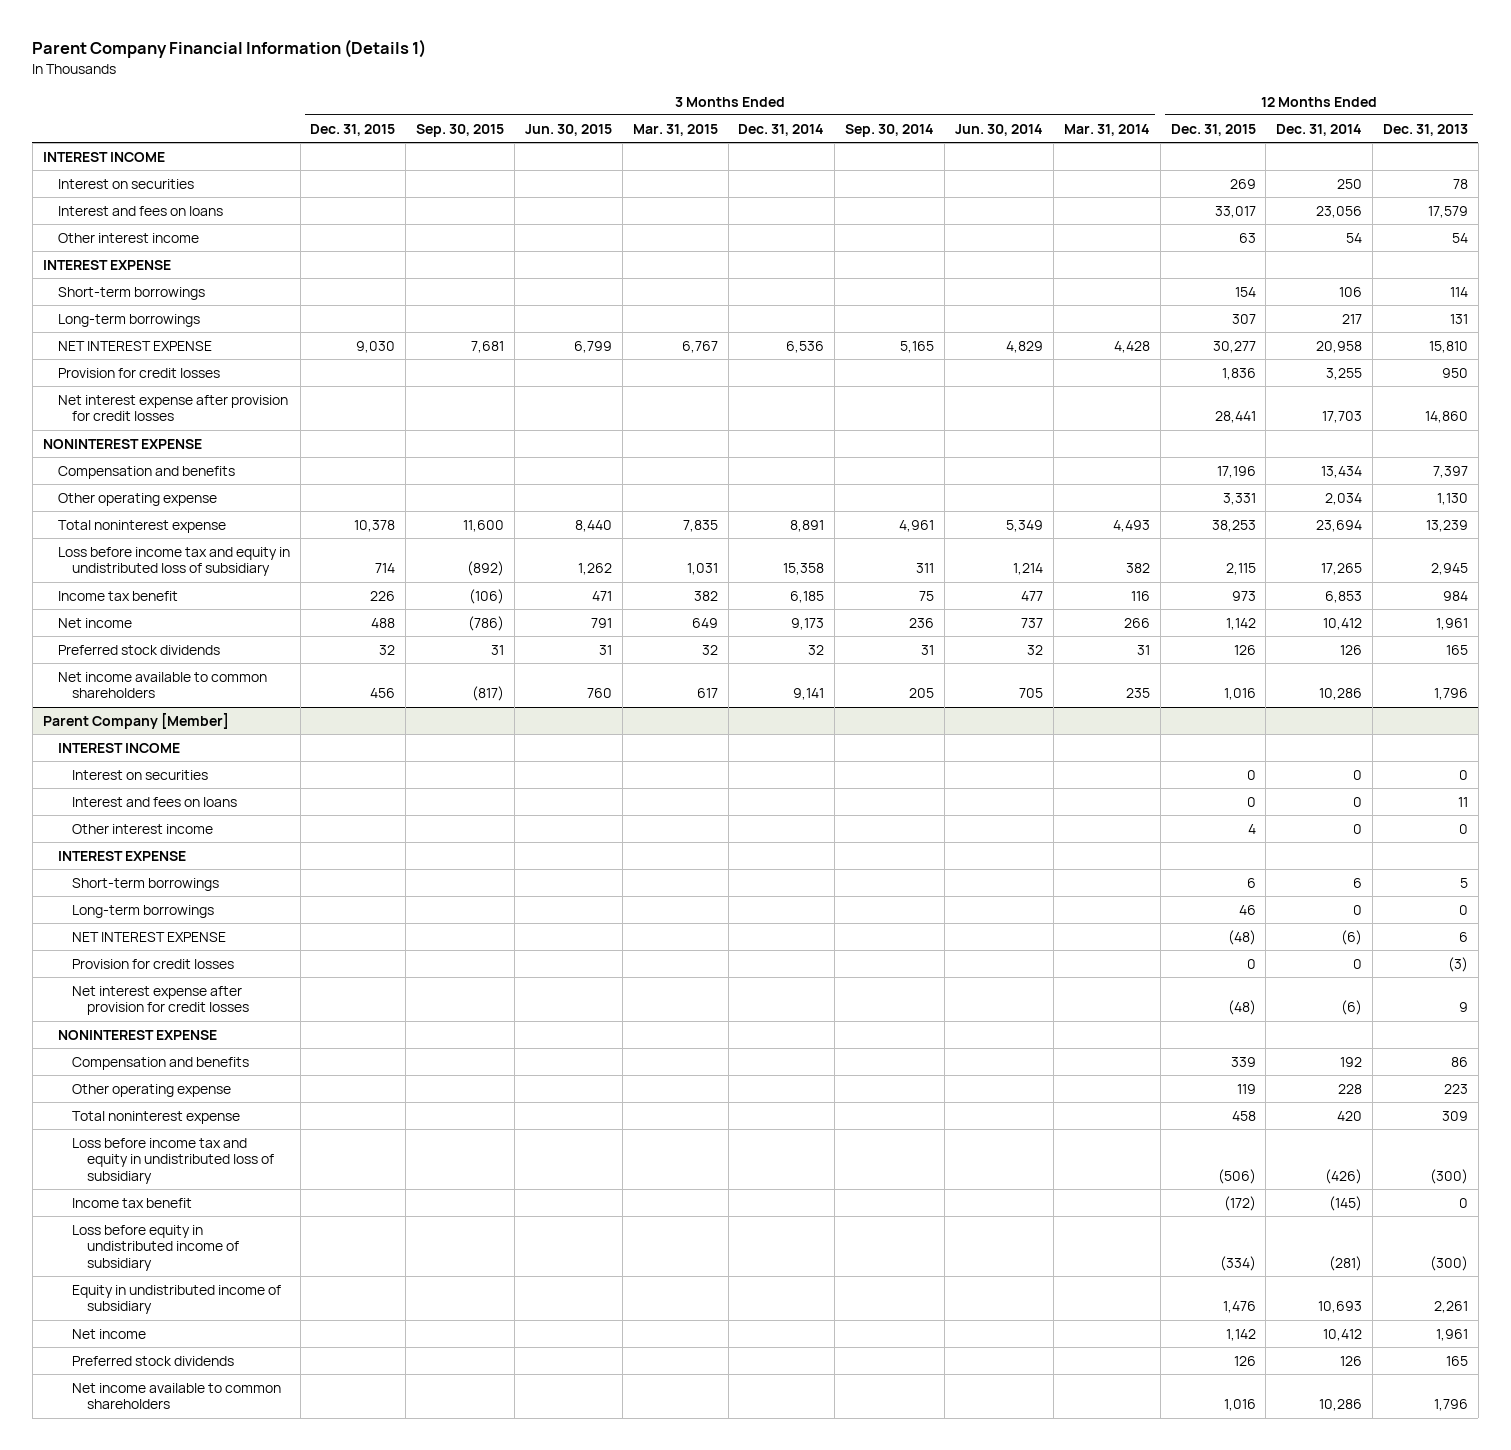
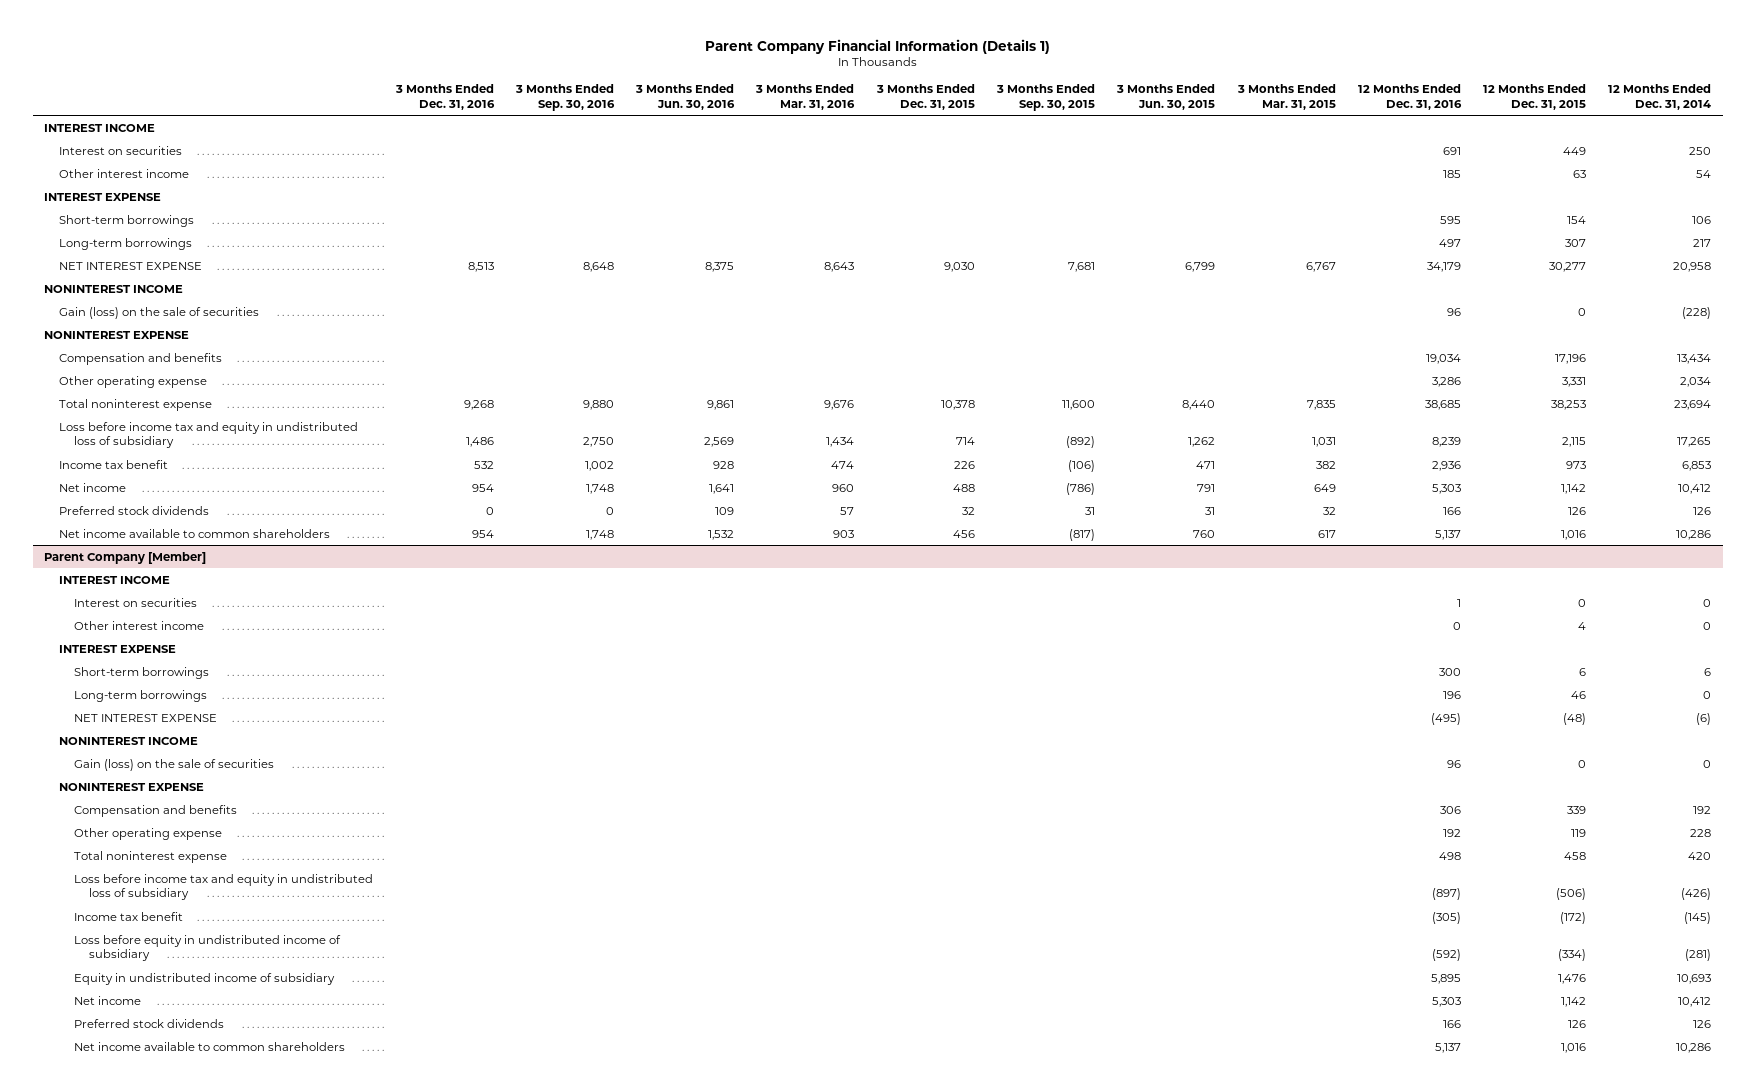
- | 3 Months Ended Dec. 31, 2015 | 3 Months Ended Sep. 30, 2015 | 3 Months Ended Jun. 30, 2015 | 3 Months Ended Mar. 31, 2015 | 3 Months Ended Dec. 31, 2014 | 3 Months Ended Sep. 30, 2014 | 3 Months Ended Jun. 30, 2014 | 3 Months Ended Mar. 31, 2014 | 12 Months Ended Dec. 31, 2015 | 12 Months Ended Dec. 31, 2014 | 12 Months Ended Dec. 31, 2013
+ | 3 Months Ended Dec. 31, 2016 | 3 Months Ended Sep. 30, 2016 | 3 Months Ended Jun. 30, 2016 | 3 Months Ended Mar. 31, 2016 | 3 Months Ended Dec. 31, 2015 | 3 Months Ended Sep. 30, 2015 | 3 Months Ended Jun. 30, 2015 | 3 Months Ended Mar. 31, 2015 | 12 Months Ended Dec. 31, 2016 | 12 Months Ended Dec. 31, 2015 | 12 Months Ended Dec. 31, 2014
- Interest on securities | | | | | | | | | 269 | 250 | 78
- Interest and fees on loans | | | | | | | | | 33,017 | 23,056 | 17,579
+ Interest on securities | | | | | | | | | 691 | 449 | 250
- Provision for credit losses | | | | | | | | | 1,836 | 3,255 | 950
- Net interest expense after provision for credit losses | | | | | | | | | 28,441 | 17,703 | 14,860
+ NONINTEREST INCOME
+ Gain (loss) on the sale of securities | | | | | | | | | 96 | 0 | (228)
@ Parent Company [Member]
- Interest and fees on loans | | | | | | | | | 0 | 0 | 11
- Provision for credit losses | | | | | | | | | 0 | 0 | (3)
- Net interest expense after provision for credit losses | | | | | | | | | (48) | (6) | 9
+ NONINTEREST INCOME
+ Gain (loss) on the sale of securities | | | | | | | | | 96 | 0 | 0

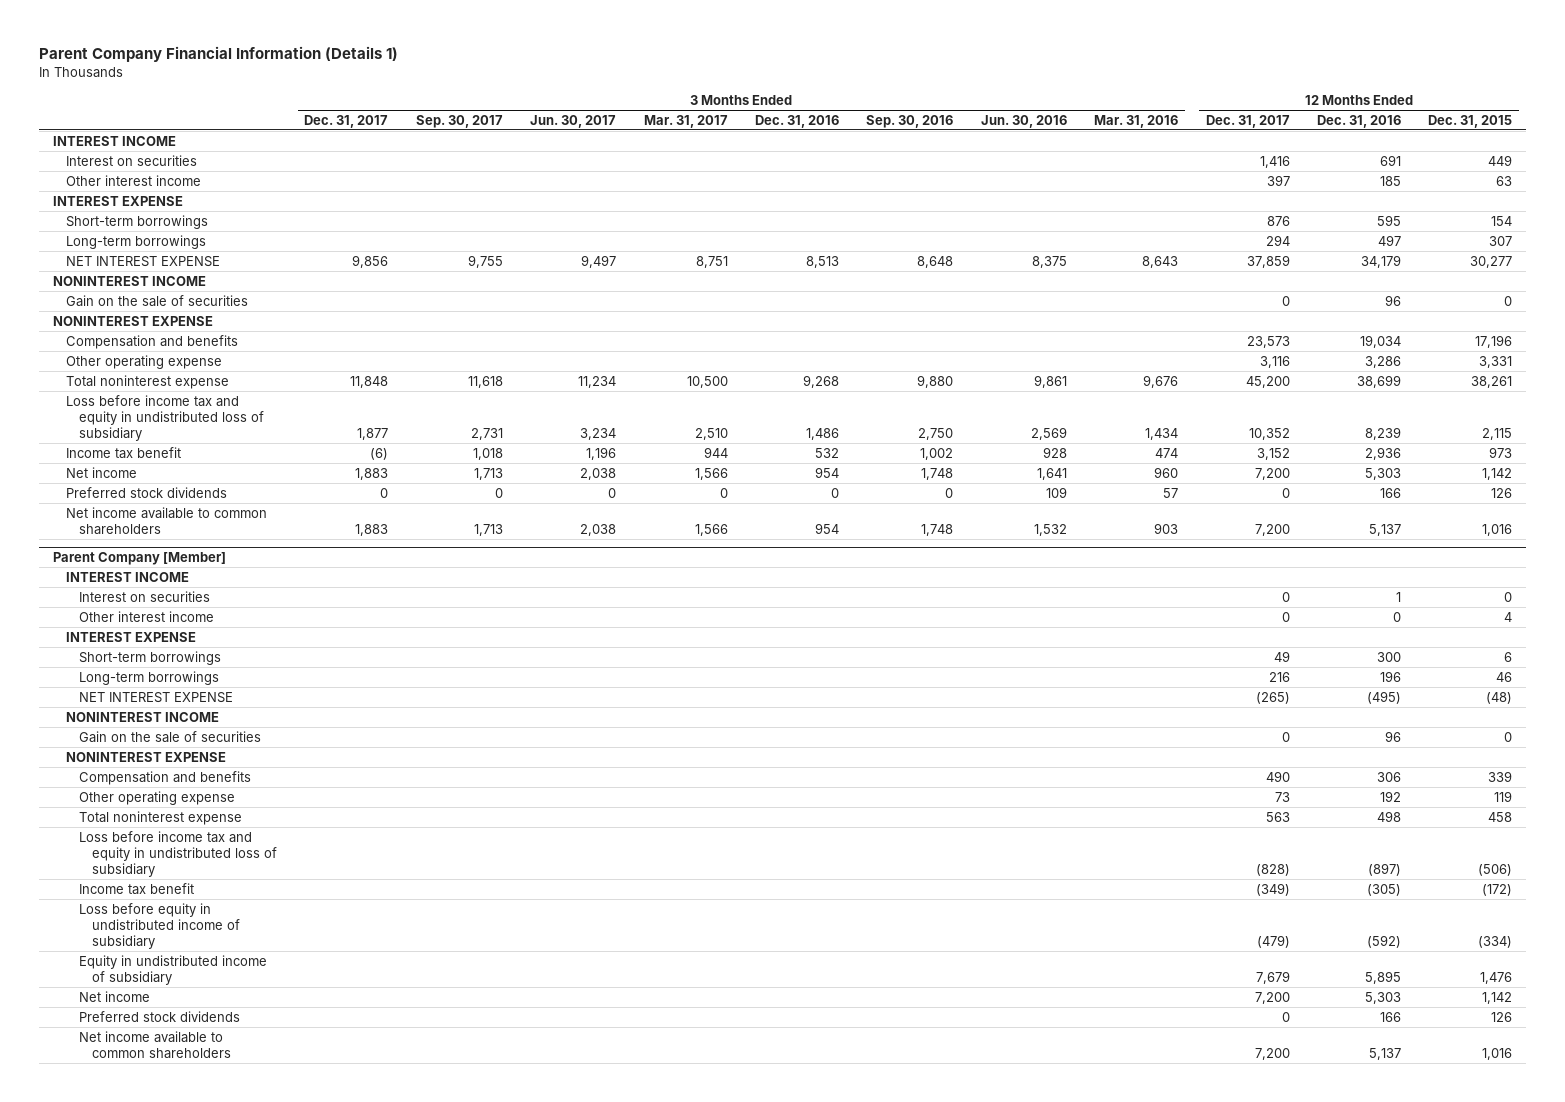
- | 3 Months Ended Dec. 31, 2016 | 3 Months Ended Sep. 30, 2016 | 3 Months Ended Jun. 30, 2016 | 3 Months Ended Mar. 31, 2016 | 3 Months Ended Dec. 31, 2015 | 3 Months Ended Sep. 30, 2015 | 3 Months Ended Jun. 30, 2015 | 3 Months Ended Mar. 31, 2015 | 12 Months Ended Dec. 31, 2016 | 12 Months Ended Dec. 31, 2015 | 12 Months Ended Dec. 31, 2014
+ | 3 Months Ended Dec. 31, 2017 | 3 Months Ended Sep. 30, 2017 | 3 Months Ended Jun. 30, 2017 | 3 Months Ended Mar. 31, 2017 | 3 Months Ended Dec. 31, 2016 | 3 Months Ended Sep. 30, 2016 | 3 Months Ended Jun. 30, 2016 | 3 Months Ended Mar. 31, 2016 | 12 Months Ended Dec. 31, 2017 | 12 Months Ended Dec. 31, 2016 | 12 Months Ended Dec. 31, 2015
- Gain (loss) on the sale of securities | | | | | | | | | 96 | 0 | (228)
+ Gain on the sale of securities | | | | | | | | | 0 | 96 | 0
- Total noninterest expense | 9,268 | 9,880 | 9,861 | 9,676 | 10,378 | 11,600 | 8,440 | 7,835 | 38,685 | 38,253 | 23,694
+ Total noninterest expense | 11,848 | 11,618 | 11,234 | 10,500 | 9,268 | 9,880 | 9,861 | 9,676 | 45,200 | 38,699 | 38,261
@ Parent Company [Member]
- Gain (loss) on the sale of securities | | | | | | | | | 96 | 0 | 0
+ Gain on the sale of securities | | | | | | | | | 0 | 96 | 0

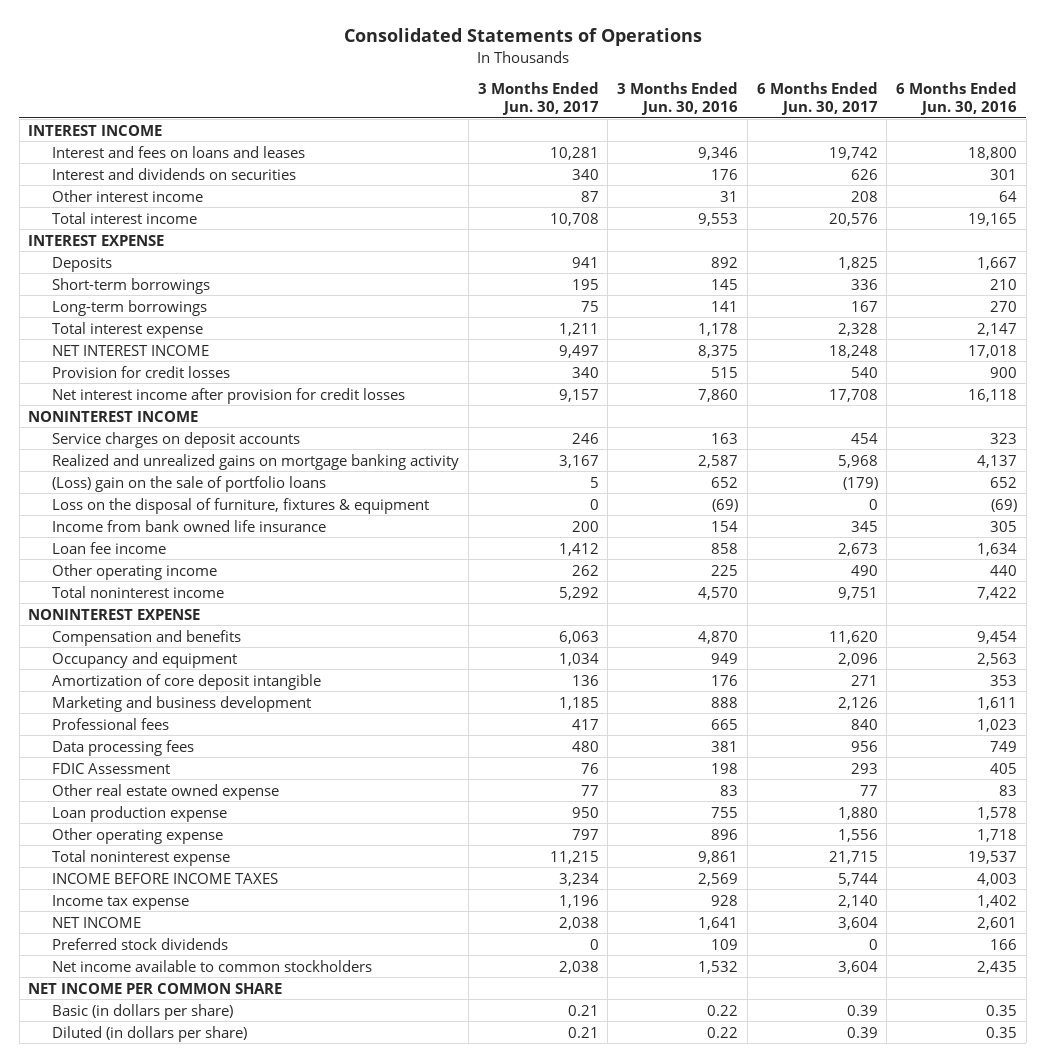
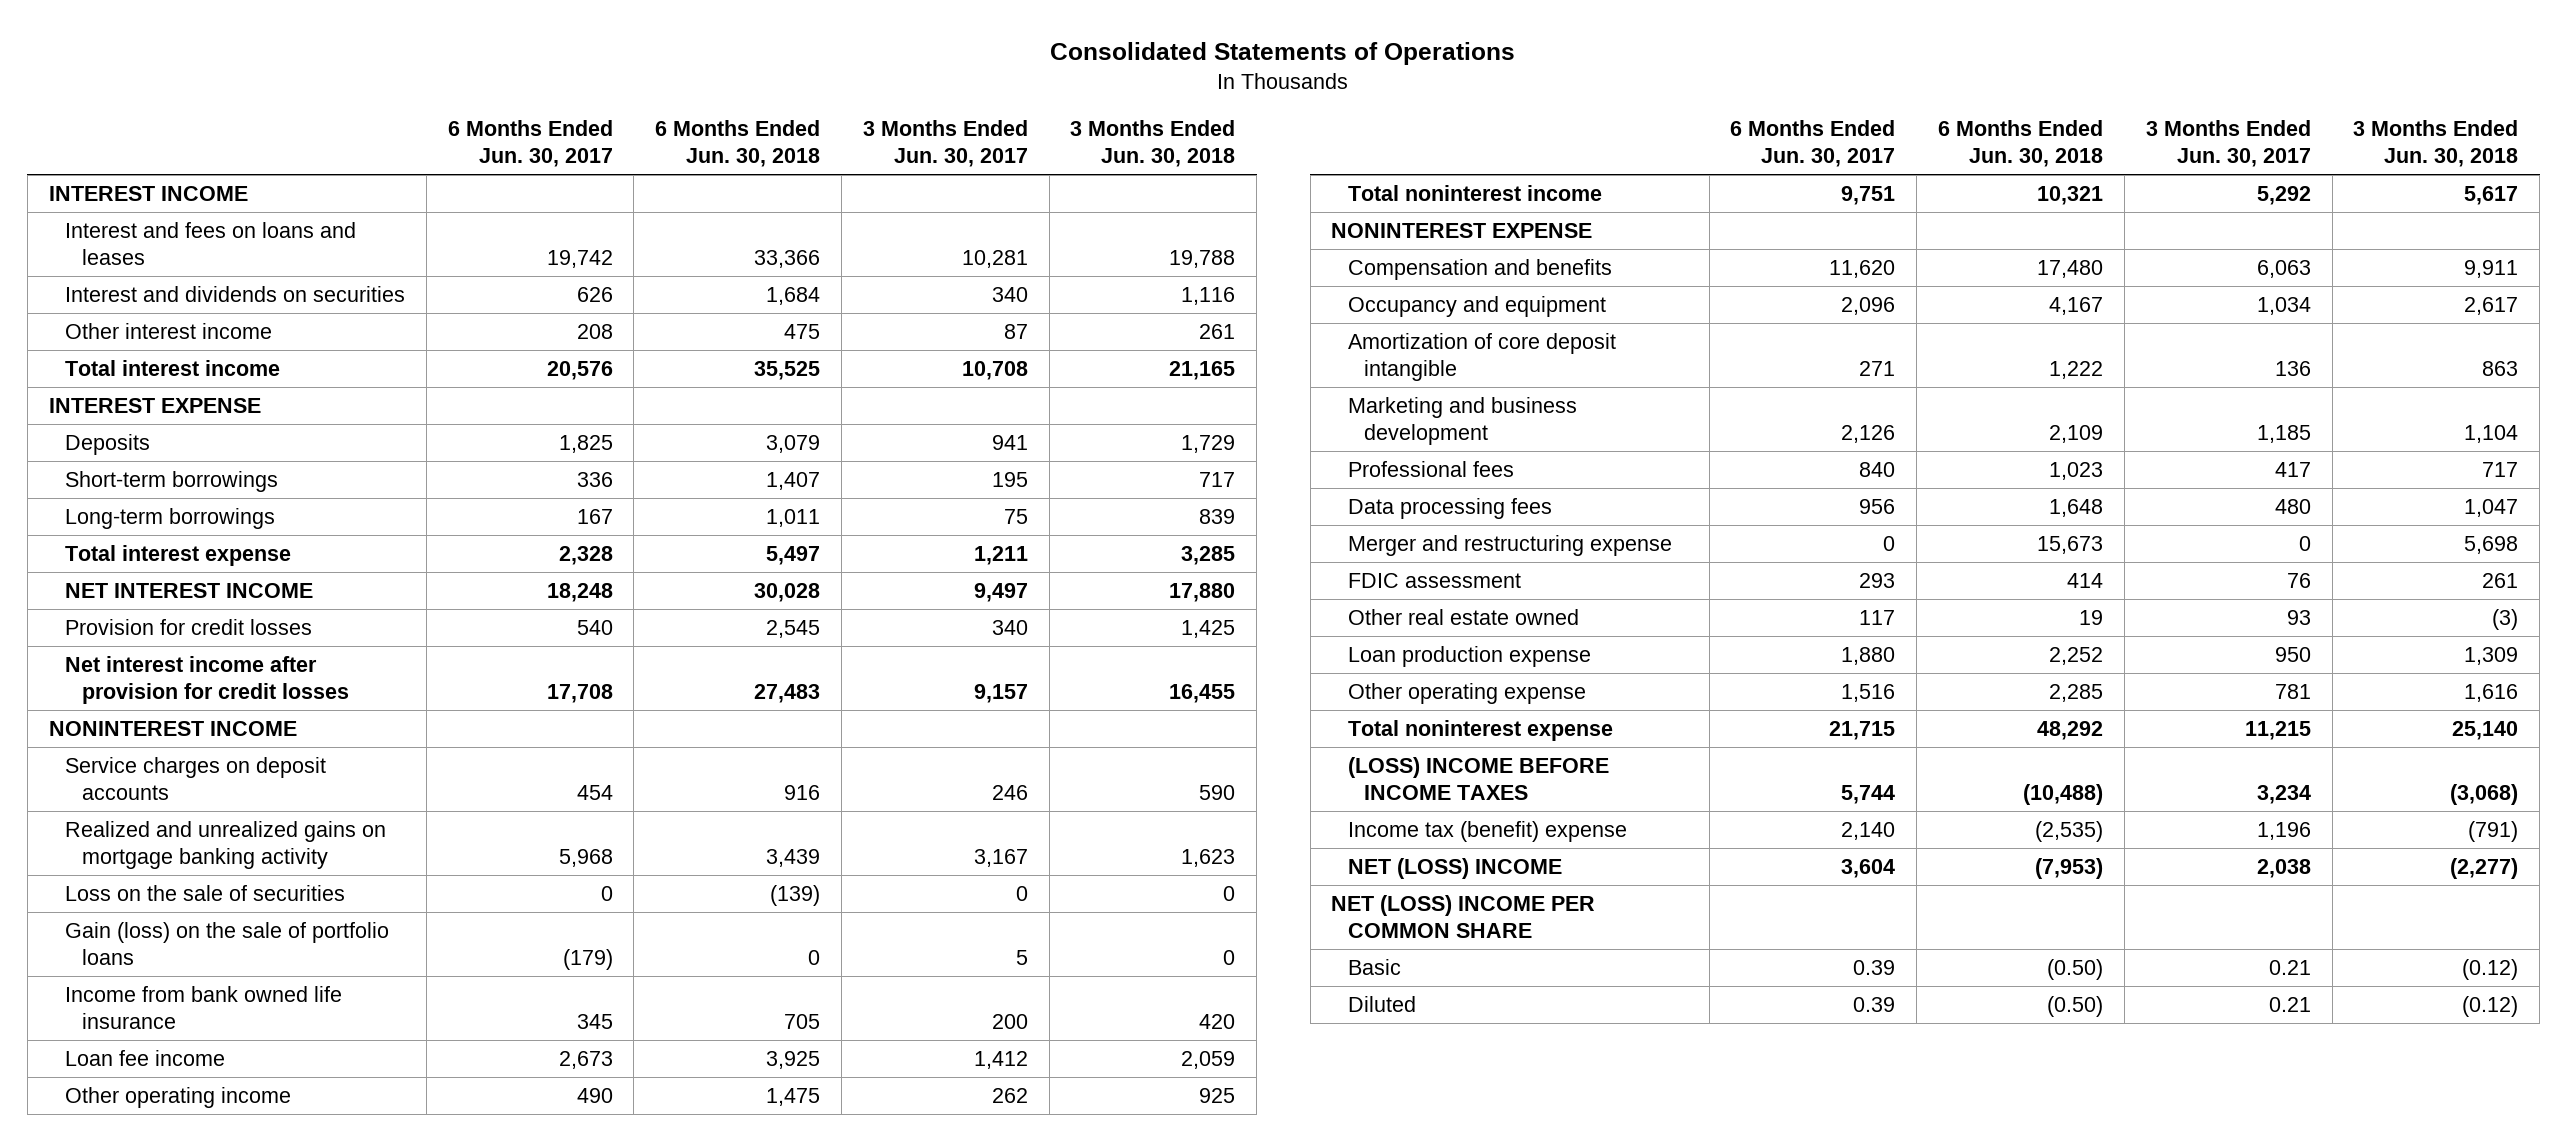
- | 3 Months Ended Jun. 30, 2017 | 3 Months Ended Jun. 30, 2016 | 6 Months Ended Jun. 30, 2017 | 6 Months Ended Jun. 30, 2016
+ | 6 Months Ended Jun. 30, 2017 | 6 Months Ended Jun. 30, 2018 | 3 Months Ended Jun. 30, 2017 | 3 Months Ended Jun. 30, 2018
- (Loss) gain on the sale of portfolio loans | 5 | 652 | (179) | 652
- Loss on the disposal of furniture, fixtures & equipment | 0 | (69) | 0 | (69)
+ Loss on the sale of securities | 0 | (139) | 0 | 0
+ Gain (loss) on the sale of portfolio loans | (179) | 0 | 5 | 0
- FDIC Assessment | 76 | 198 | 293 | 405
- Other real estate owned expense | 77 | 83 | 77 | 83
+ Merger and restructuring expense | 0 | 15,673 | 0 | 5,698
+ FDIC assessment | 293 | 414 | 76 | 261
+ Other real estate owned | 117 | 19 | 93 | (3)
- Other operating expense | 797 | 896 | 1,556 | 1,718
+ Other operating expense | 1,516 | 2,285 | 781 | 1,616
- INCOME BEFORE INCOME TAXES | 3,234 | 2,569 | 5,744 | 4,003
- Income tax expense | 1,196 | 928 | 2,140 | 1,402
- NET INCOME | 2,038 | 1,641 | 3,604 | 2,601
- Preferred stock dividends | 0 | 109 | 0 | 166
- Net income available to common stockholders | 2,038 | 1,532 | 3,604 | 2,435
- NET INCOME PER COMMON SHARE
- Basic (in dollars per share) | 0.21 | 0.22 | 0.39 | 0.35
- Diluted (in dollars per share) | 0.21 | 0.22 | 0.39 | 0.35
+ (LOSS) INCOME BEFORE INCOME TAXES | 5,744 | (10,488) | 3,234 | (3,068)
+ Income tax (benefit) expense | 2,140 | (2,535) | 1,196 | (791)
+ NET (LOSS) INCOME | 3,604 | (7,953) | 2,038 | (2,277)
+ NET (LOSS) INCOME PER COMMON SHARE
+ Basic | 0.39 | (0.50) | 0.21 | (0.12)
+ Diluted | 0.39 | (0.50) | 0.21 | (0.12)

